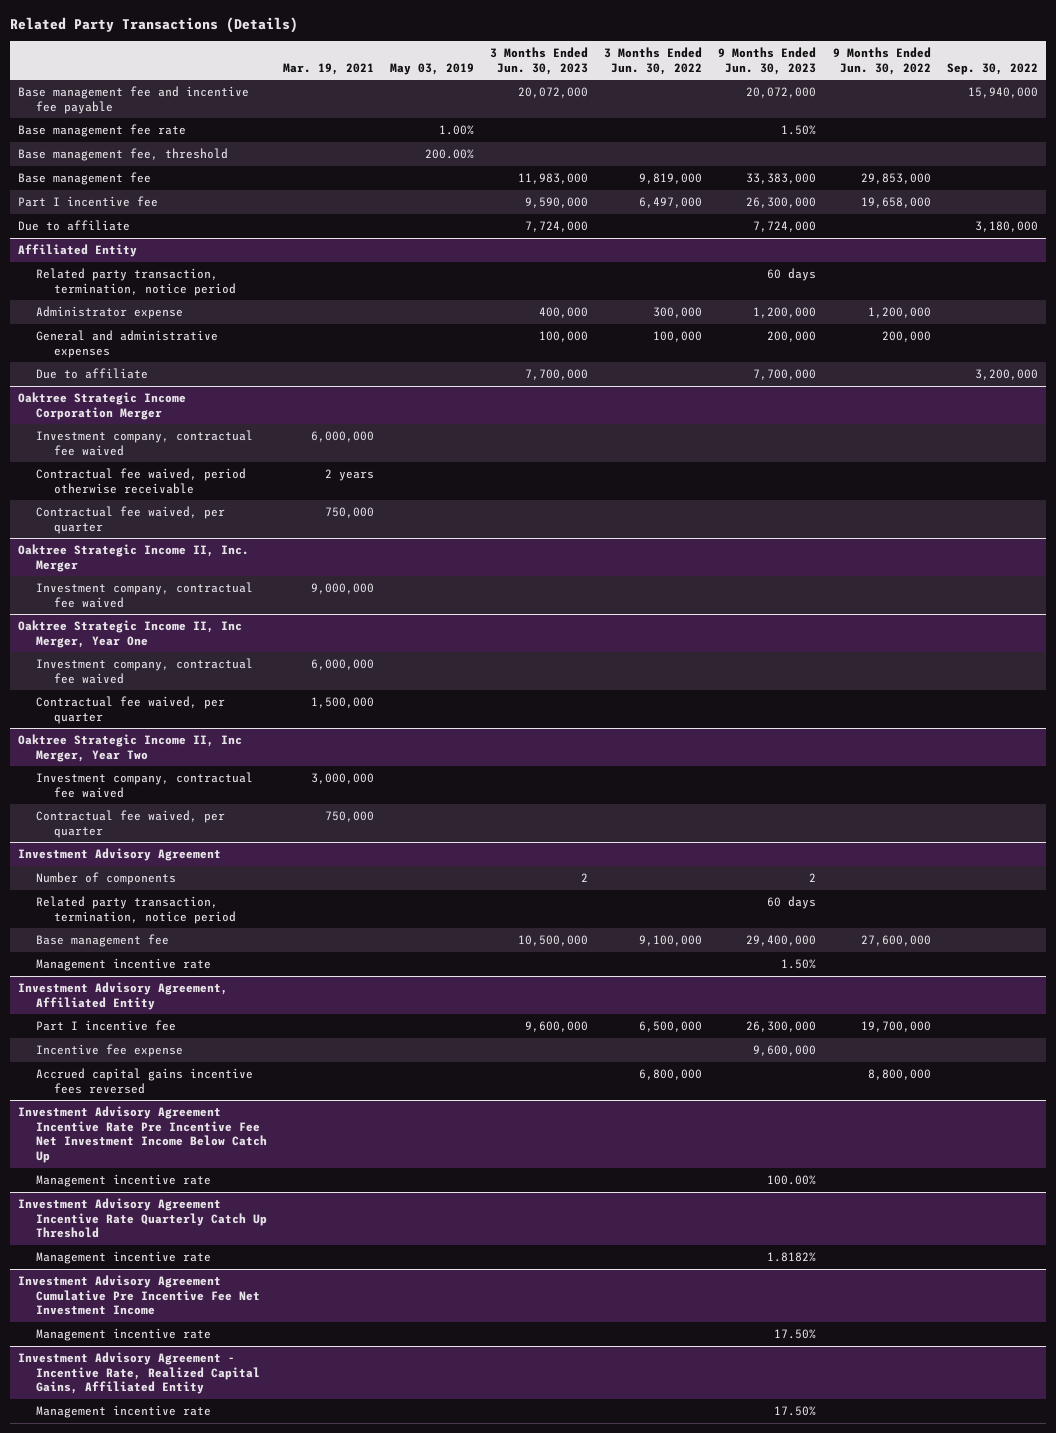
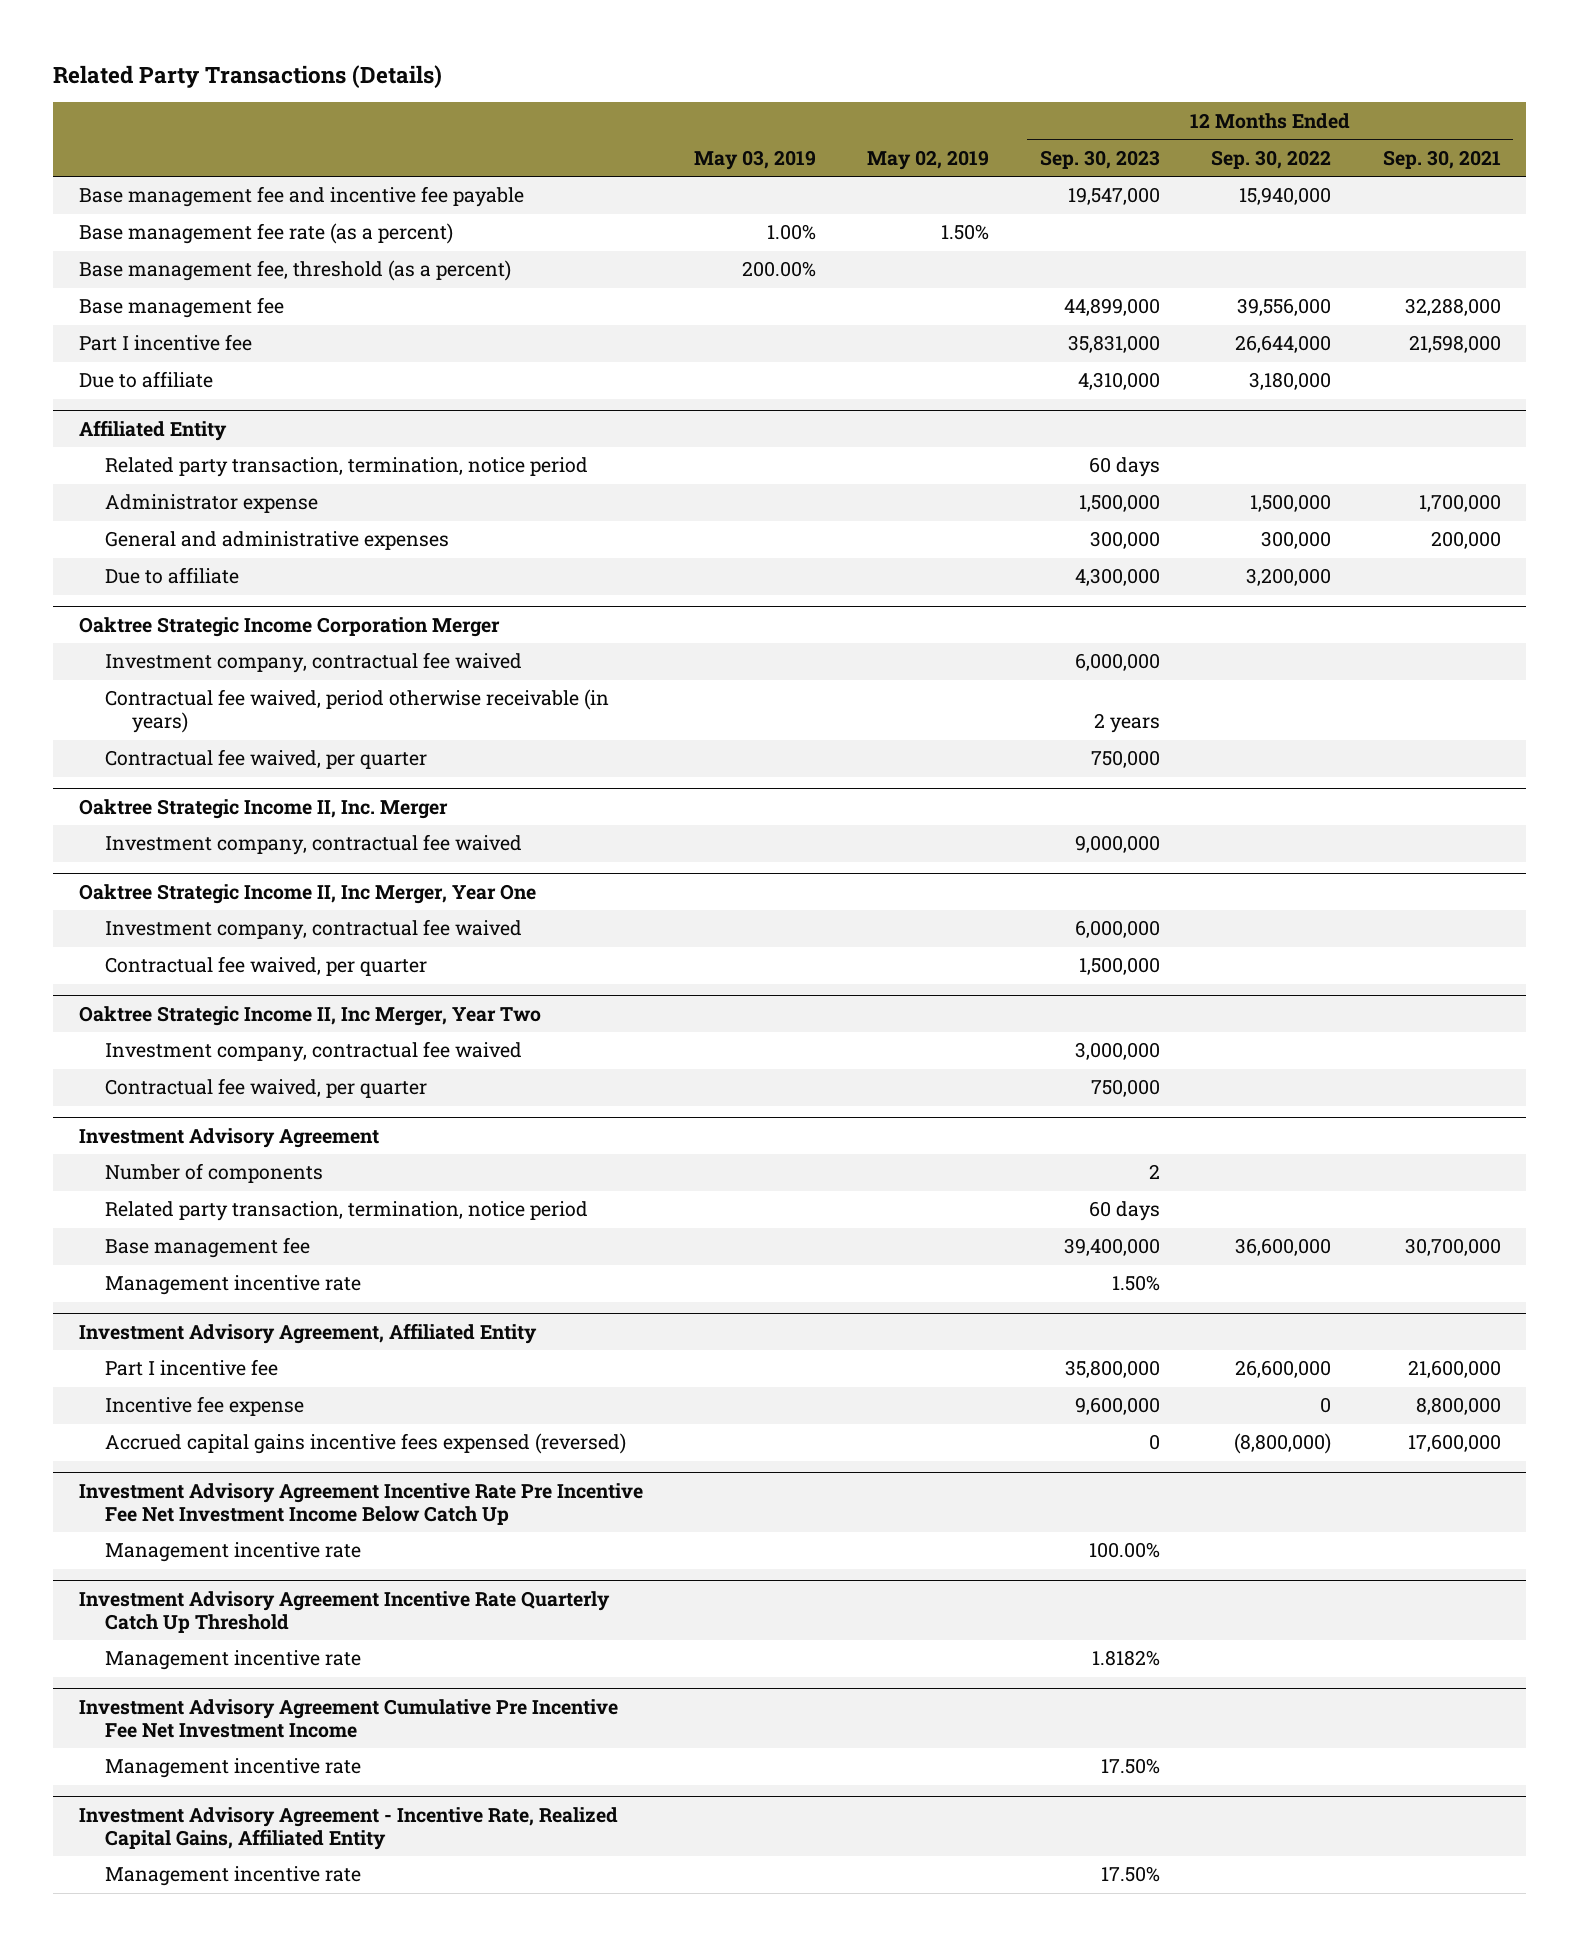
- | Mar. 19, 2021 | May 03, 2019 | 3 Months Ended Jun. 30, 2023 | 3 Months Ended Jun. 30, 2022 | 9 Months Ended Jun. 30, 2023 | 9 Months Ended Jun. 30, 2022 | Sep. 30, 2022
+ | May 03, 2019 | May 02, 2019 | 12 Months Ended Sep. 30, 2023 | 12 Months Ended Sep. 30, 2022 | 12 Months Ended Sep. 30, 2021
- Base management fee rate | | 1.00% | | | 1.50% | |
- Base management fee, threshold | | 200.00% | | | | |
+ Base management fee rate (as a percent) | 1.00% | 1.50% | | |
+ Base management fee, threshold (as a percent) | 200.00% | | | |
@ Oaktree Strategic Income Corporation Merger
- Contractual fee waived, period otherwise receivable | 2 years | | | | | |
+ Contractual fee waived, period otherwise receivable (in years) | | | 2 years | |
@ Investment Advisory Agreement, Affiliated Entity
- Accrued capital gains incentive fees reversed | | | | 6,800,000 | | 8,800,000 |
+ Accrued capital gains incentive fees expensed (reversed) | | | 0 | (8,800,000) | 17,600,000

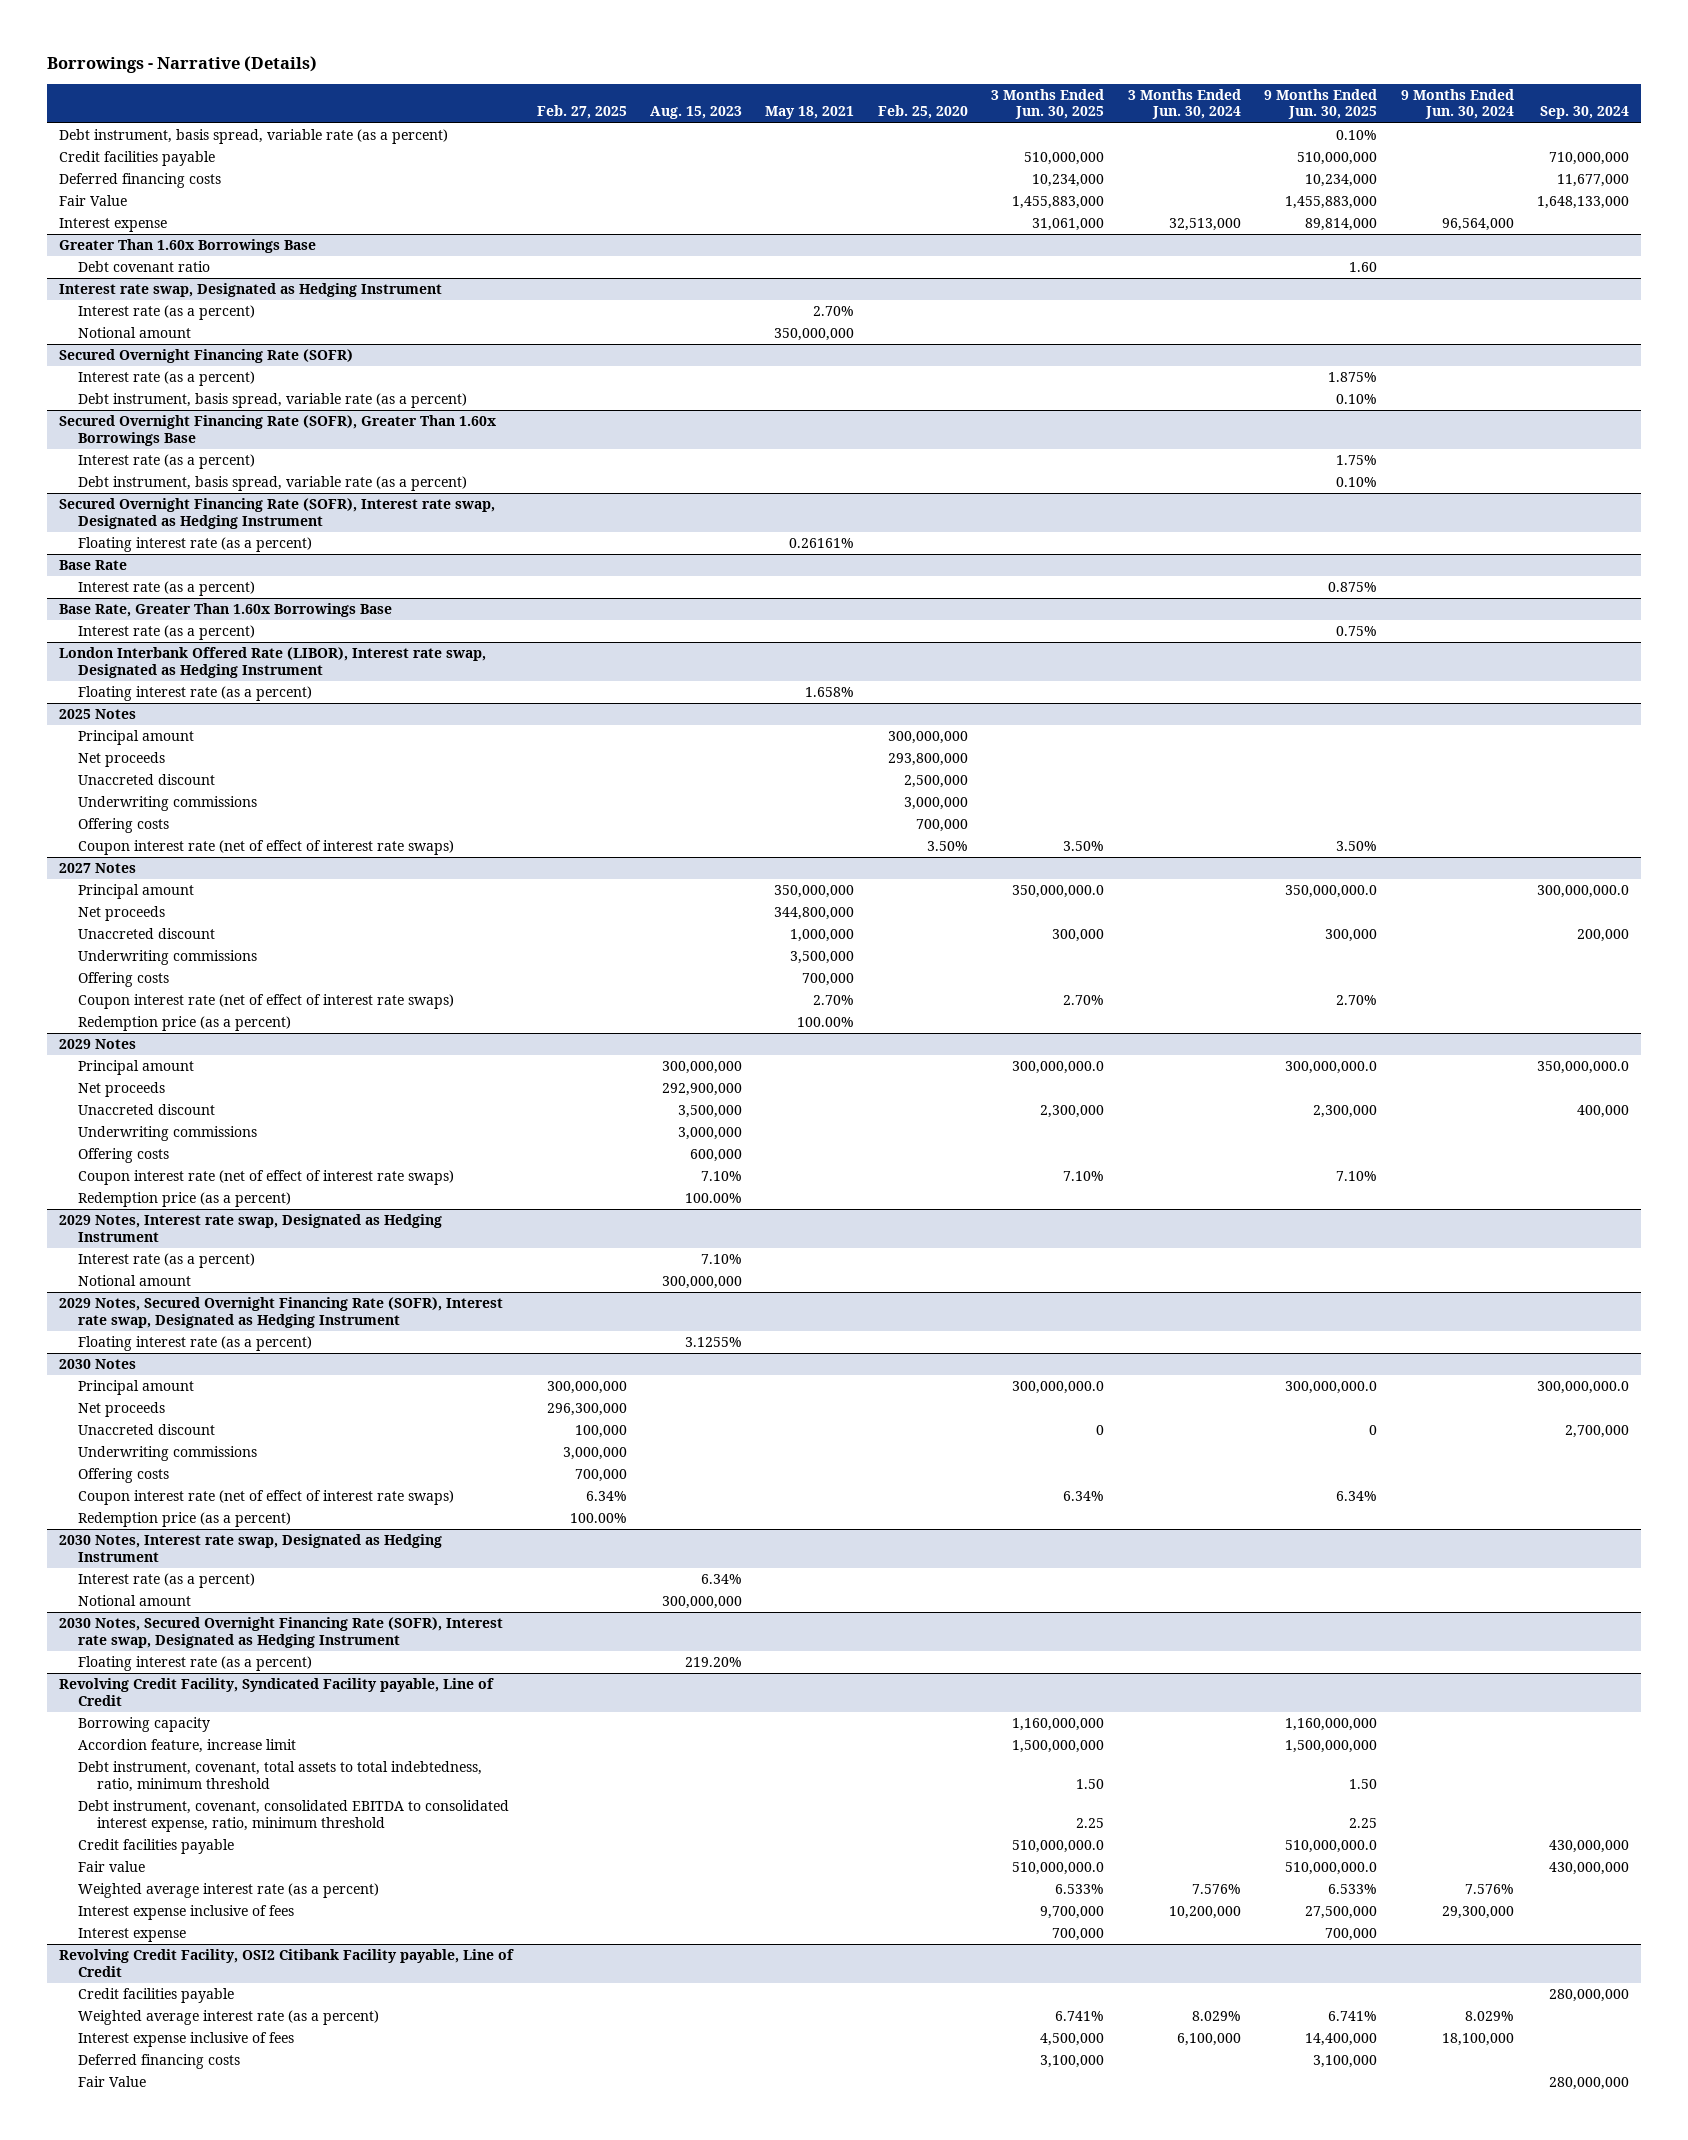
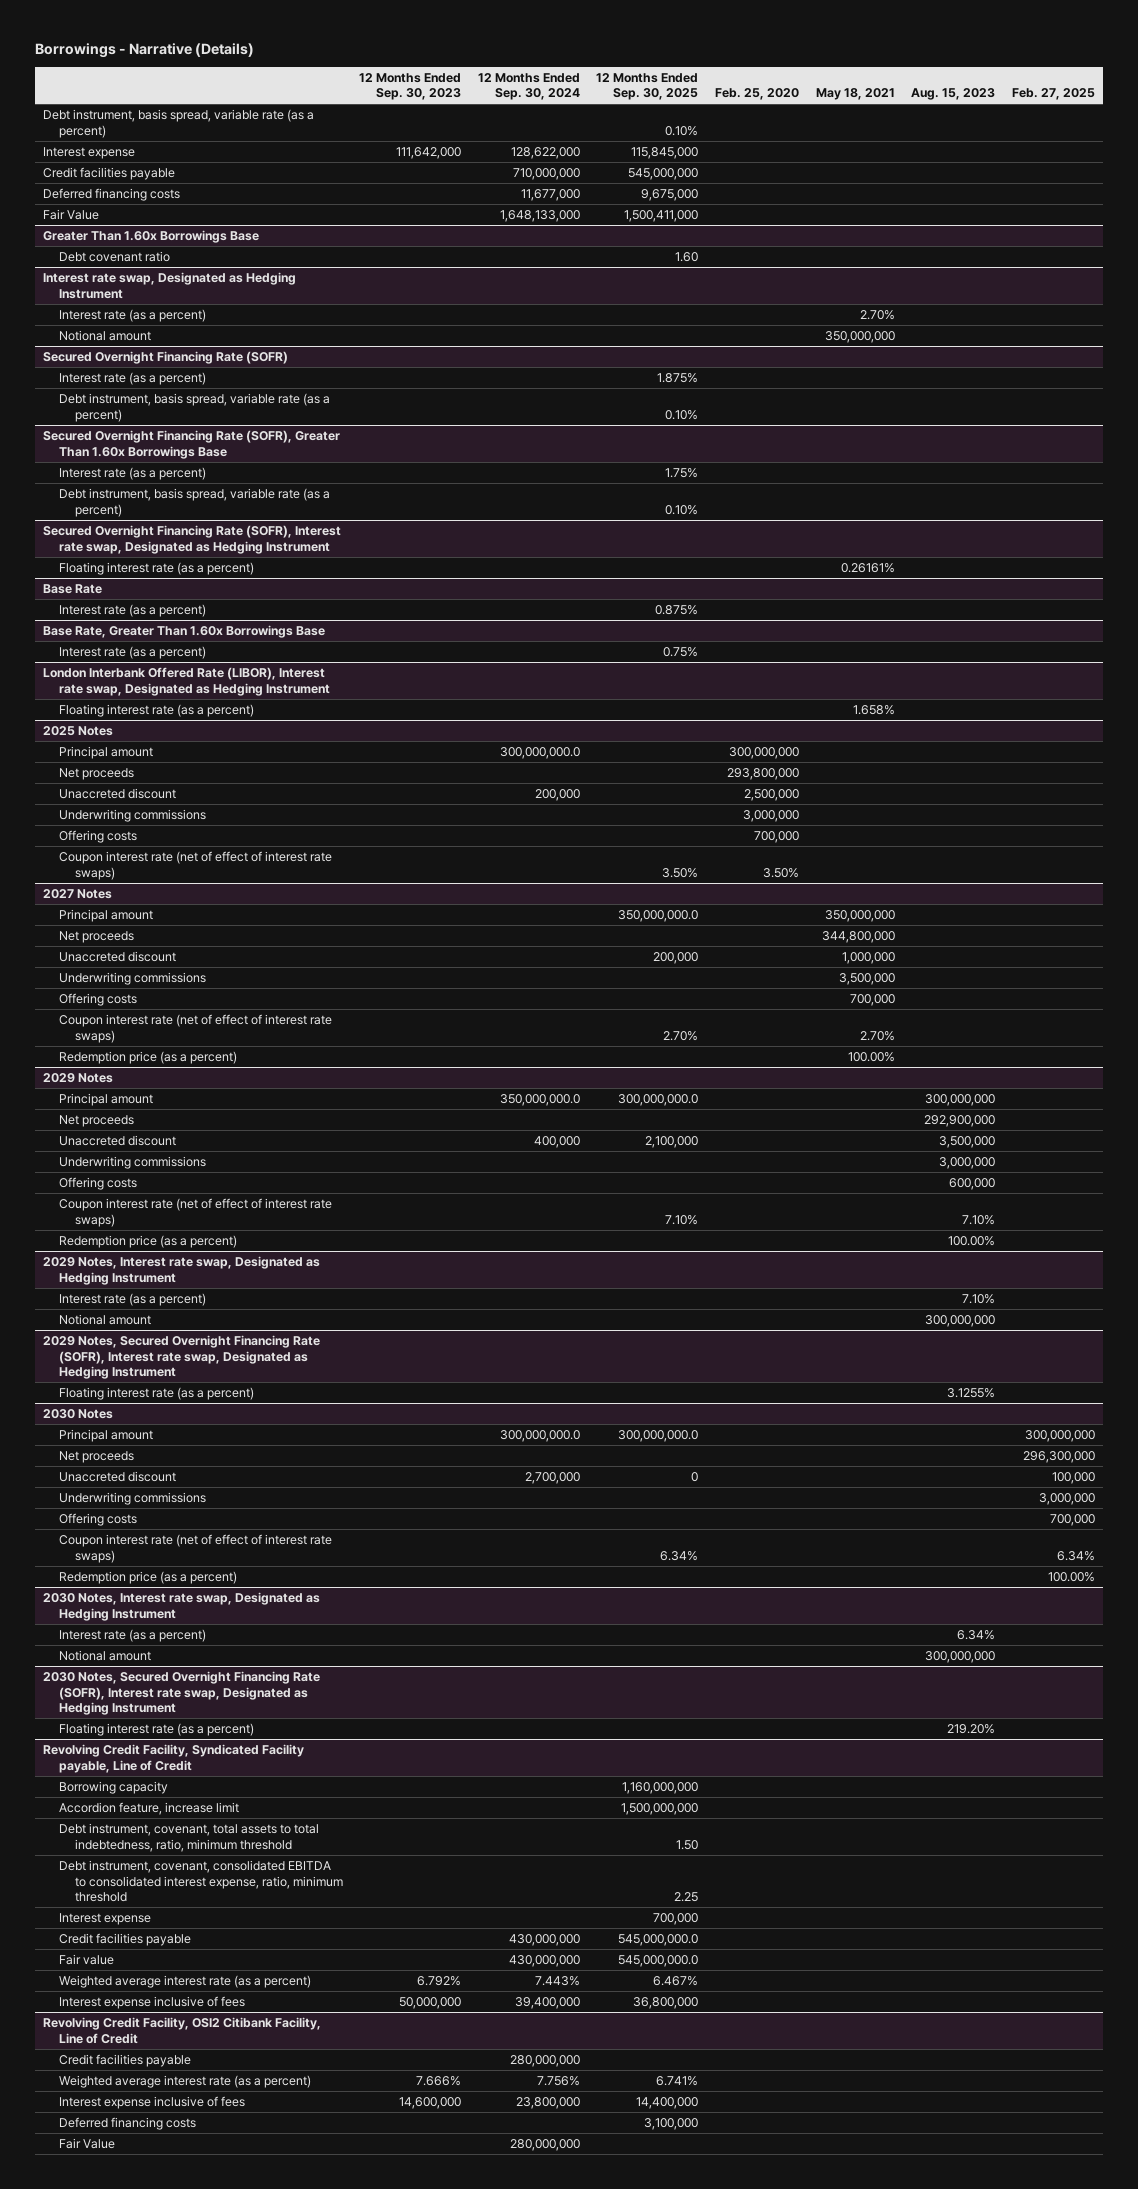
- | Feb. 27, 2025 | Aug. 15, 2023 | May 18, 2021 | Feb. 25, 2020 | 3 Months Ended Jun. 30, 2025 | 3 Months Ended Jun. 30, 2024 | 9 Months Ended Jun. 30, 2025 | 9 Months Ended Jun. 30, 2024 | Sep. 30, 2024
+ | 12 Months Ended Sep. 30, 2023 | 12 Months Ended Sep. 30, 2024 | 12 Months Ended Sep. 30, 2025 | Feb. 25, 2020 | May 18, 2021 | Aug. 15, 2023 | Feb. 27, 2025
moved up: Interest expense | 111,642,000 | 128,622,000 | 115,845,000 | | | |
@ Revolving Credit Facility, Syndicated Facility payable, Line of Credit
moved up: Interest expense | | | 700,000 | | | |
- Revolving Credit Facility, OSI2 Citibank Facility payable, Line of Credit
+ Revolving Credit Facility, OSI2 Citibank Facility, Line of Credit

